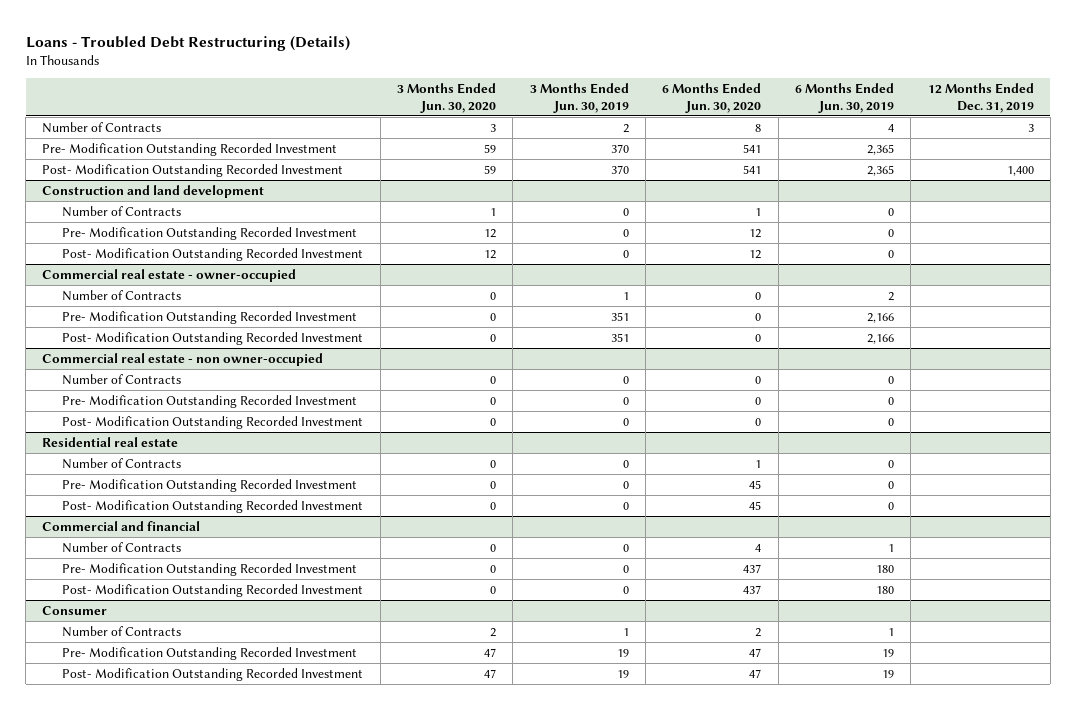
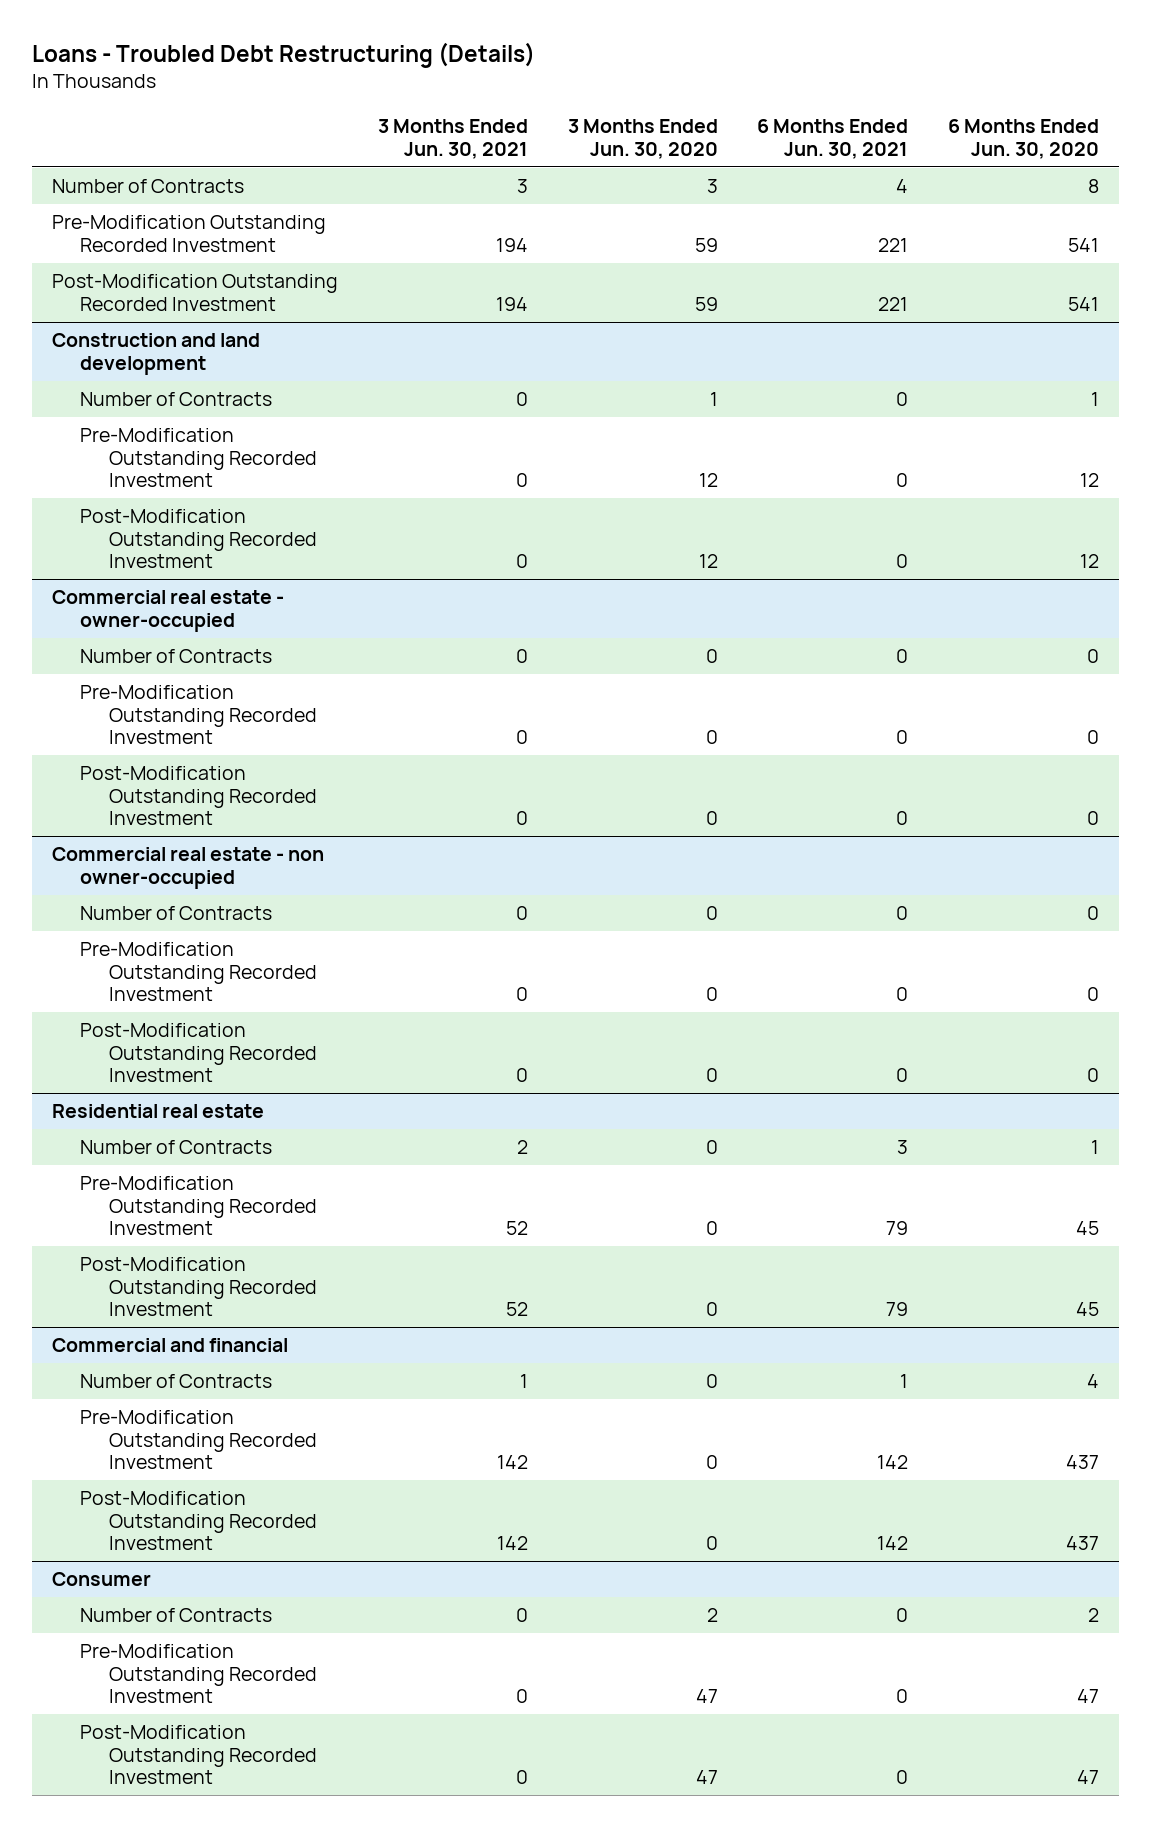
- | 3 Months Ended Jun. 30, 2020 | 3 Months Ended Jun. 30, 2019 | 6 Months Ended Jun. 30, 2020 | 6 Months Ended Jun. 30, 2019 | 12 Months Ended Dec. 31, 2019
+ | 3 Months Ended Jun. 30, 2021 | 3 Months Ended Jun. 30, 2020 | 6 Months Ended Jun. 30, 2021 | 6 Months Ended Jun. 30, 2020
- Pre- Modification Outstanding Recorded Investment | 59 | 370 | 541 | 2,365 |
- Post- Modification Outstanding Recorded Investment | 59 | 370 | 541 | 2,365 | 1,400
+ Pre-Modification Outstanding Recorded Investment | 194 | 59 | 221 | 541
+ Post-Modification Outstanding Recorded Investment | 194 | 59 | 221 | 541
@ Construction and land development
- Pre- Modification Outstanding Recorded Investment | 12 | 0 | 12 | 0 |
- Post- Modification Outstanding Recorded Investment | 12 | 0 | 12 | 0 |
+ Pre-Modification Outstanding Recorded Investment | 0 | 12 | 0 | 12
+ Post-Modification Outstanding Recorded Investment | 0 | 12 | 0 | 12
@ Commercial real estate - owner-occupied
- Pre- Modification Outstanding Recorded Investment | 0 | 351 | 0 | 2,166 |
- Post- Modification Outstanding Recorded Investment | 0 | 351 | 0 | 2,166 |
+ Pre-Modification Outstanding Recorded Investment | 0 | 0 | 0 | 0
+ Post-Modification Outstanding Recorded Investment | 0 | 0 | 0 | 0
@ Commercial real estate - non owner-occupied
- Pre- Modification Outstanding Recorded Investment | 0 | 0 | 0 | 0 |
- Post- Modification Outstanding Recorded Investment | 0 | 0 | 0 | 0 |
+ Pre-Modification Outstanding Recorded Investment | 0 | 0 | 0 | 0
+ Post-Modification Outstanding Recorded Investment | 0 | 0 | 0 | 0
@ Residential real estate
- Pre- Modification Outstanding Recorded Investment | 0 | 0 | 45 | 0 |
- Post- Modification Outstanding Recorded Investment | 0 | 0 | 45 | 0 |
+ Pre-Modification Outstanding Recorded Investment | 52 | 0 | 79 | 45
+ Post-Modification Outstanding Recorded Investment | 52 | 0 | 79 | 45
@ Commercial and financial
- Pre- Modification Outstanding Recorded Investment | 0 | 0 | 437 | 180 |
- Post- Modification Outstanding Recorded Investment | 0 | 0 | 437 | 180 |
+ Pre-Modification Outstanding Recorded Investment | 142 | 0 | 142 | 437
+ Post-Modification Outstanding Recorded Investment | 142 | 0 | 142 | 437
@ Consumer
- Pre- Modification Outstanding Recorded Investment | 47 | 19 | 47 | 19 |
- Post- Modification Outstanding Recorded Investment | 47 | 19 | 47 | 19 |
+ Pre-Modification Outstanding Recorded Investment | 0 | 47 | 0 | 47
+ Post-Modification Outstanding Recorded Investment | 0 | 47 | 0 | 47

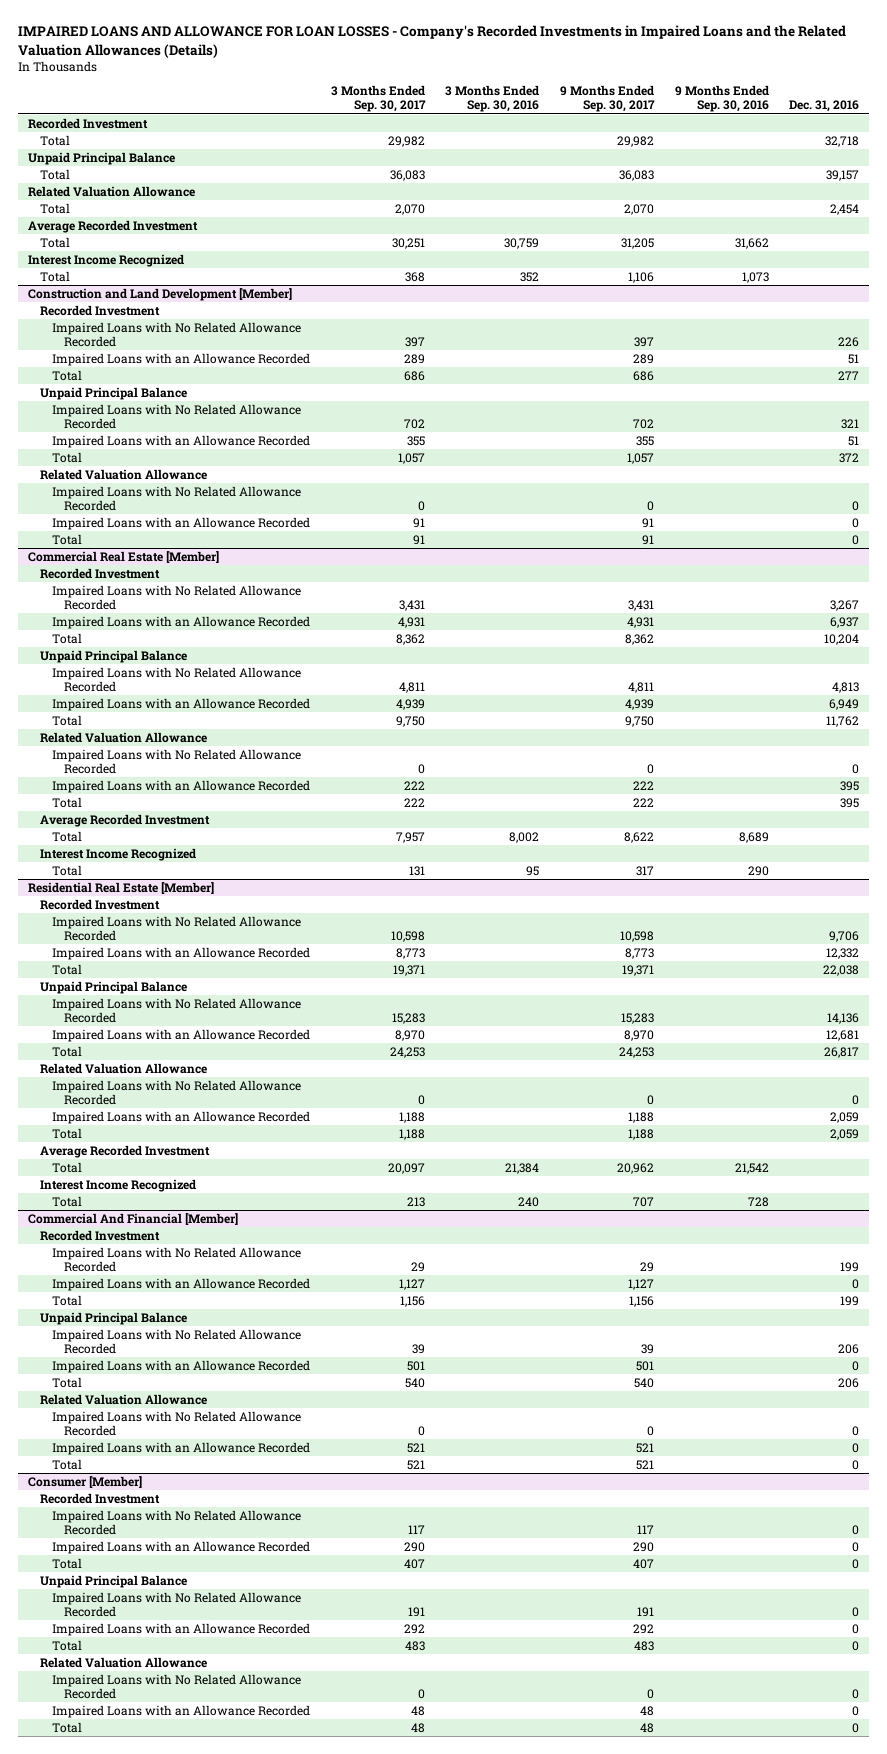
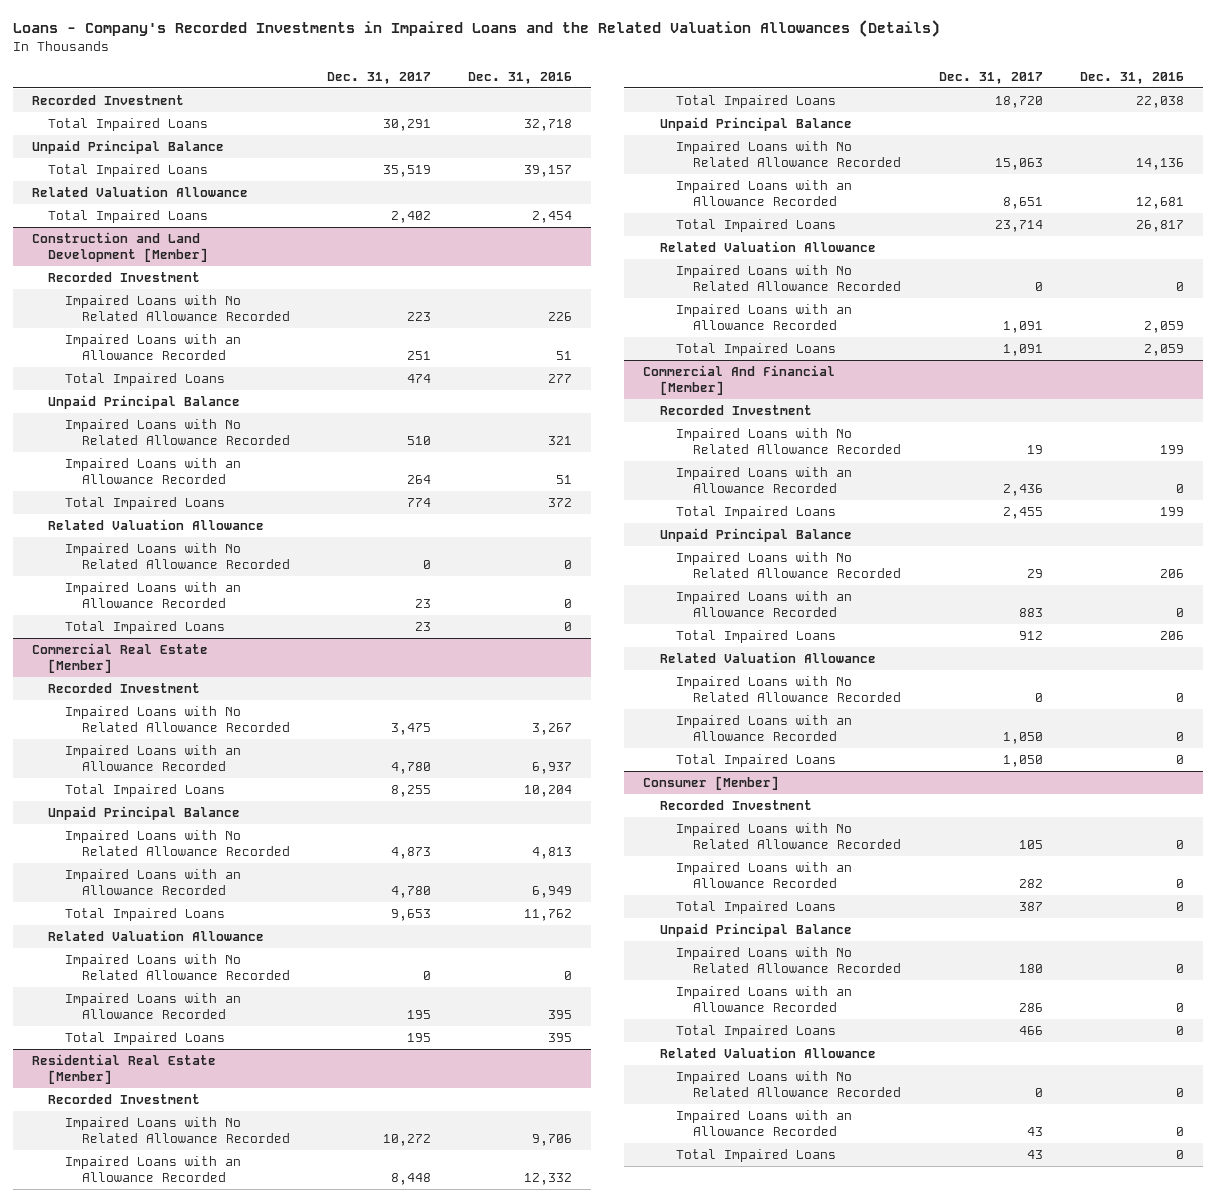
- IMPAIRED LOANS AND ALLOWANCE FOR LOAN LOSSES - Company's Recorded Investments in Impaired Loans and the Related Valuation Allowances (Details)
+ Loans - Company's Recorded Investments in Impaired Loans and the Related Valuation Allowances (Details)
- | 3 Months Ended Sep. 30, 2017 | 3 Months Ended Sep. 30, 2016 | 9 Months Ended Sep. 30, 2017 | 9 Months Ended Sep. 30, 2016 | Dec. 31, 2016
+ | Dec. 31, 2017 | Dec. 31, 2016
- Total | 29,982 | | 29,982 | | 32,718
+ Total Impaired Loans | 30,291 | 32,718
- Total | 36,083 | | 36,083 | | 39,157
+ Total Impaired Loans | 35,519 | 39,157
- Total | 2,070 | | 2,070 | | 2,454
- Average Recorded Investment
- Total | 30,251 | 30,759 | 31,205 | 31,662 |
- Interest Income Recognized
- Total | 368 | 352 | 1,106 | 1,073 |
+ Total Impaired Loans | 2,402 | 2,454
@ Construction and Land Development [Member]
- Total | 686 | | 686 | | 277
+ Total Impaired Loans | 474 | 277
- Total | 1,057 | | 1,057 | | 372
+ Total Impaired Loans | 774 | 372
- Total | 91 | | 91 | | 0
+ Total Impaired Loans | 23 | 0
@ Commercial Real Estate [Member]
- Total | 8,362 | | 8,362 | | 10,204
+ Total Impaired Loans | 8,255 | 10,204
- Total | 9,750 | | 9,750 | | 11,762
+ Total Impaired Loans | 9,653 | 11,762
- Total | 222 | | 222 | | 395
- Average Recorded Investment
- Total | 7,957 | 8,002 | 8,622 | 8,689 |
- Interest Income Recognized
- Total | 131 | 95 | 317 | 290 |
+ Total Impaired Loans | 195 | 395
@ Residential Real Estate [Member]
- Total | 19,371 | | 19,371 | | 22,038
+ Total Impaired Loans | 18,720 | 22,038
- Total | 24,253 | | 24,253 | | 26,817
+ Total Impaired Loans | 23,714 | 26,817
- Total | 1,188 | | 1,188 | | 2,059
- Average Recorded Investment
- Total | 20,097 | 21,384 | 20,962 | 21,542 |
- Interest Income Recognized
- Total | 213 | 240 | 707 | 728 |
+ Total Impaired Loans | 1,091 | 2,059
@ Commercial And Financial [Member]
- Total | 1,156 | | 1,156 | | 199
+ Total Impaired Loans | 2,455 | 199
- Total | 540 | | 540 | | 206
+ Total Impaired Loans | 912 | 206
- Total | 521 | | 521 | | 0
+ Total Impaired Loans | 1,050 | 0
@ Consumer [Member]
- Total | 407 | | 407 | | 0
+ Total Impaired Loans | 387 | 0
- Total | 483 | | 483 | | 0
+ Total Impaired Loans | 466 | 0
- Total | 48 | | 48 | | 0
+ Total Impaired Loans | 43 | 0

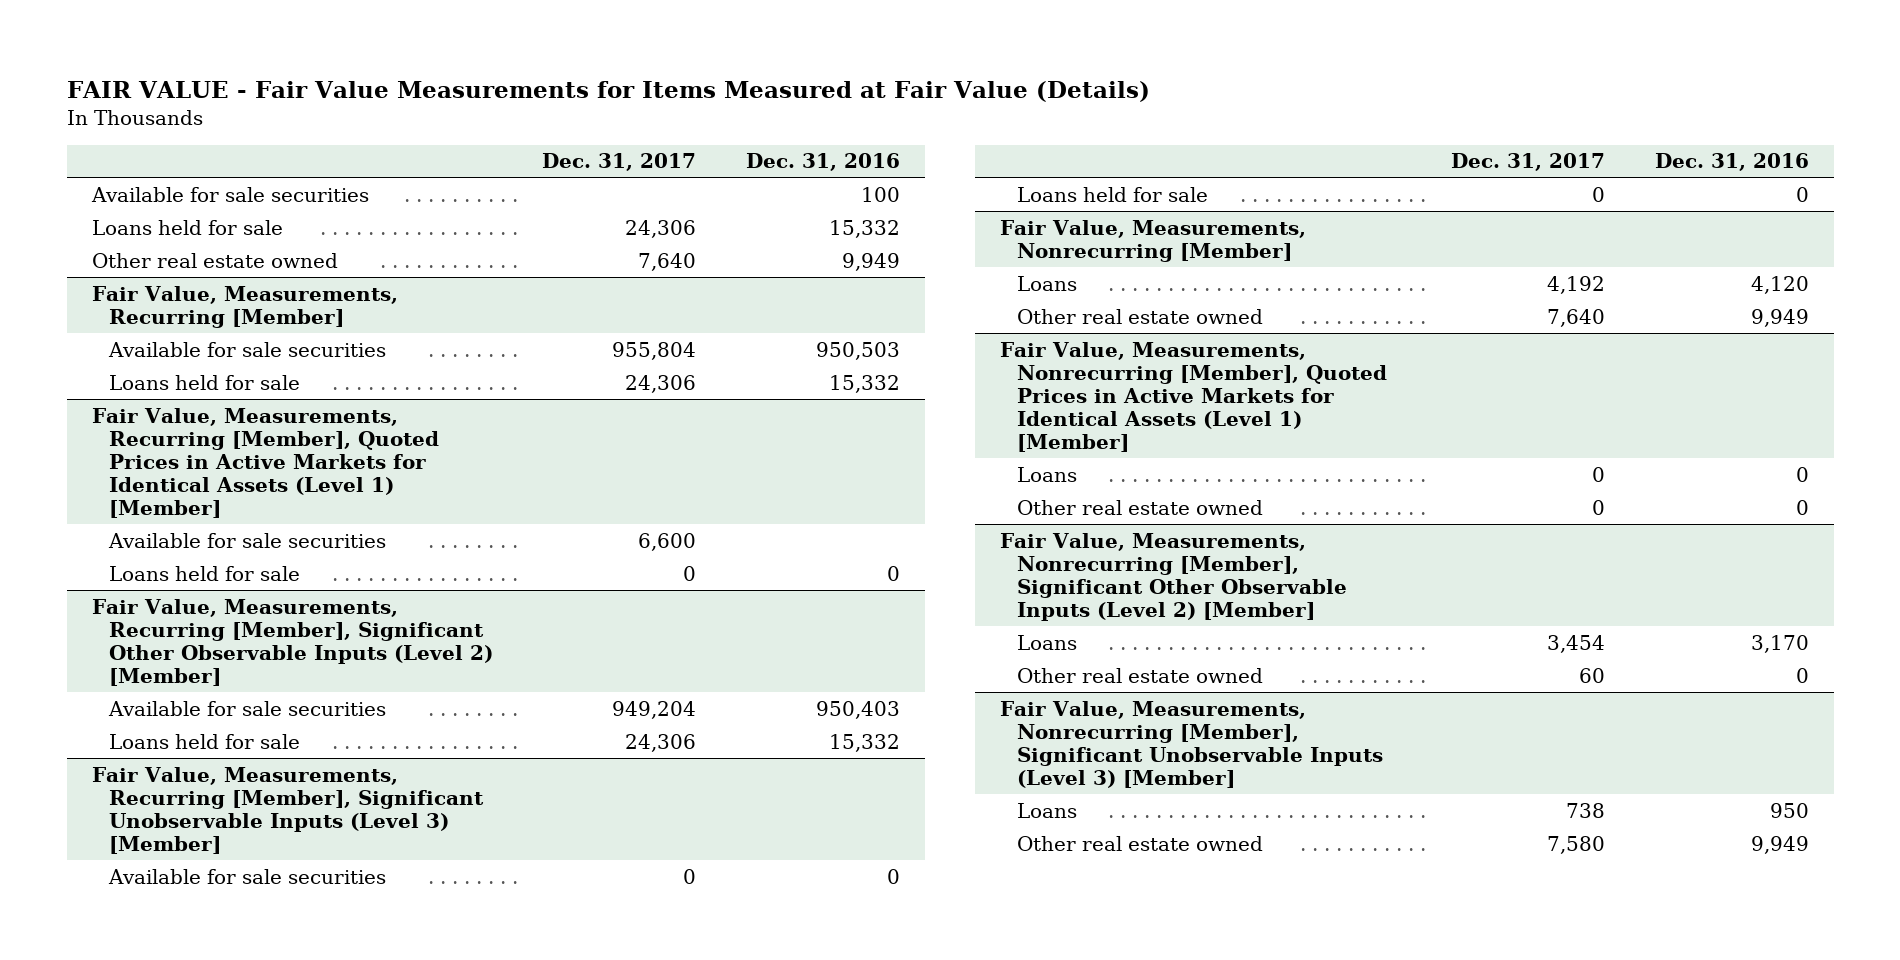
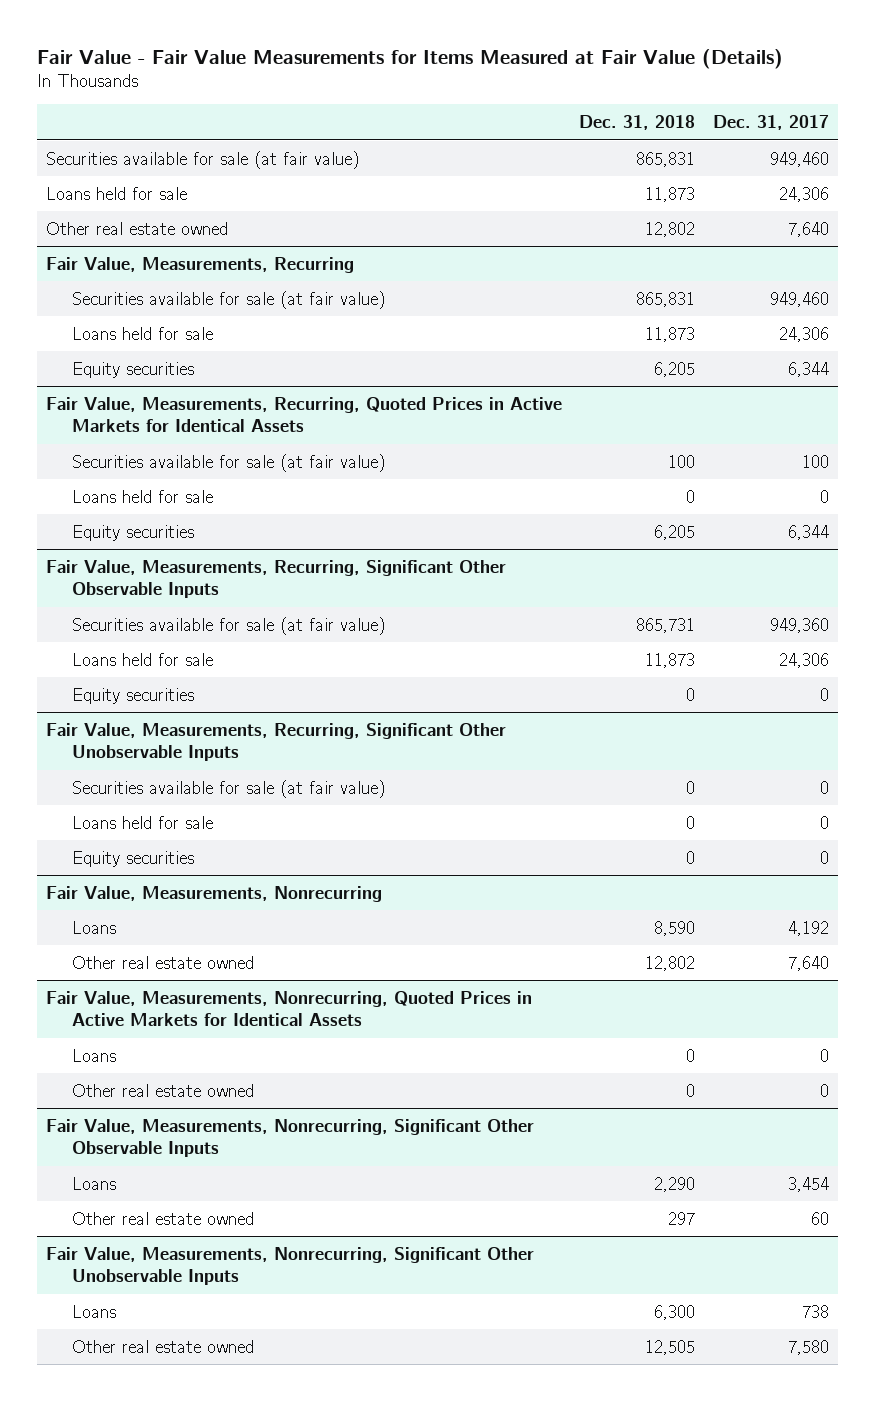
- FAIR VALUE - Fair Value Measurements for Items Measured at Fair Value (Details)
+ Fair Value - Fair Value Measurements for Items Measured at Fair Value (Details)
- | Dec. 31, 2017 | Dec. 31, 2016
+ | Dec. 31, 2018 | Dec. 31, 2017
- Available for sale securities | | 100
+ Securities available for sale (at fair value) | 865,831 | 949,460
- Fair Value, Measurements, Recurring [Member]
- Available for sale securities | 955,804 | 950,503
+ Fair Value, Measurements, Recurring
+ Securities available for sale (at fair value) | 865,831 | 949,460
- Fair Value, Measurements, Recurring [Member], Quoted Prices in Active Markets for Identical Assets (Level 1) [Member]
- Available for sale securities | 6,600 |
+ Equity securities | 6,205 | 6,344
+ Fair Value, Measurements, Recurring, Quoted Prices in Active Markets for Identical Assets
+ Securities available for sale (at fair value) | 100 | 100
- Fair Value, Measurements, Recurring [Member], Significant Other Observable Inputs (Level 2) [Member]
- Available for sale securities | 949,204 | 950,403
+ Equity securities | 6,205 | 6,344
+ Fair Value, Measurements, Recurring, Significant Other Observable Inputs
+ Securities available for sale (at fair value) | 865,731 | 949,360
- Fair Value, Measurements, Recurring [Member], Significant Unobservable Inputs (Level 3) [Member]
- Available for sale securities | 0 | 0
+ Equity securities | 0 | 0
+ Fair Value, Measurements, Recurring, Significant Other Unobservable Inputs
+ Securities available for sale (at fair value) | 0 | 0
- Fair Value, Measurements, Nonrecurring [Member]
+ Equity securities | 0 | 0
+ Fair Value, Measurements, Nonrecurring
- Fair Value, Measurements, Nonrecurring [Member], Quoted Prices in Active Markets for Identical Assets (Level 1) [Member]
+ Fair Value, Measurements, Nonrecurring, Quoted Prices in Active Markets for Identical Assets
- Fair Value, Measurements, Nonrecurring [Member], Significant Other Observable Inputs (Level 2) [Member]
+ Fair Value, Measurements, Nonrecurring, Significant Other Observable Inputs
- Fair Value, Measurements, Nonrecurring [Member], Significant Unobservable Inputs (Level 3) [Member]
+ Fair Value, Measurements, Nonrecurring, Significant Other Unobservable Inputs

